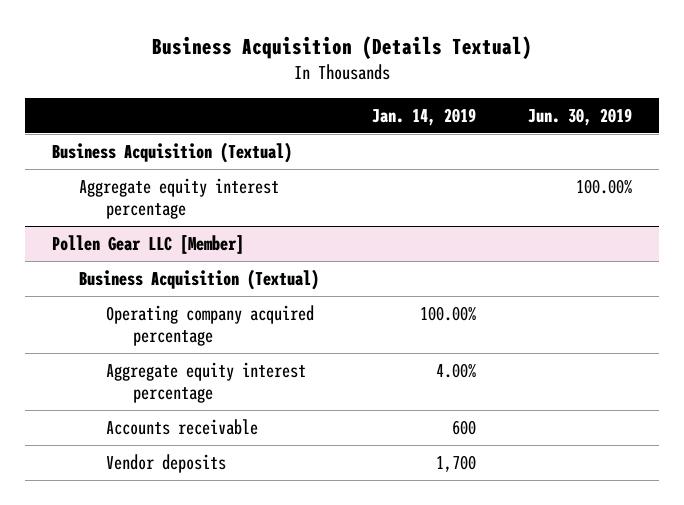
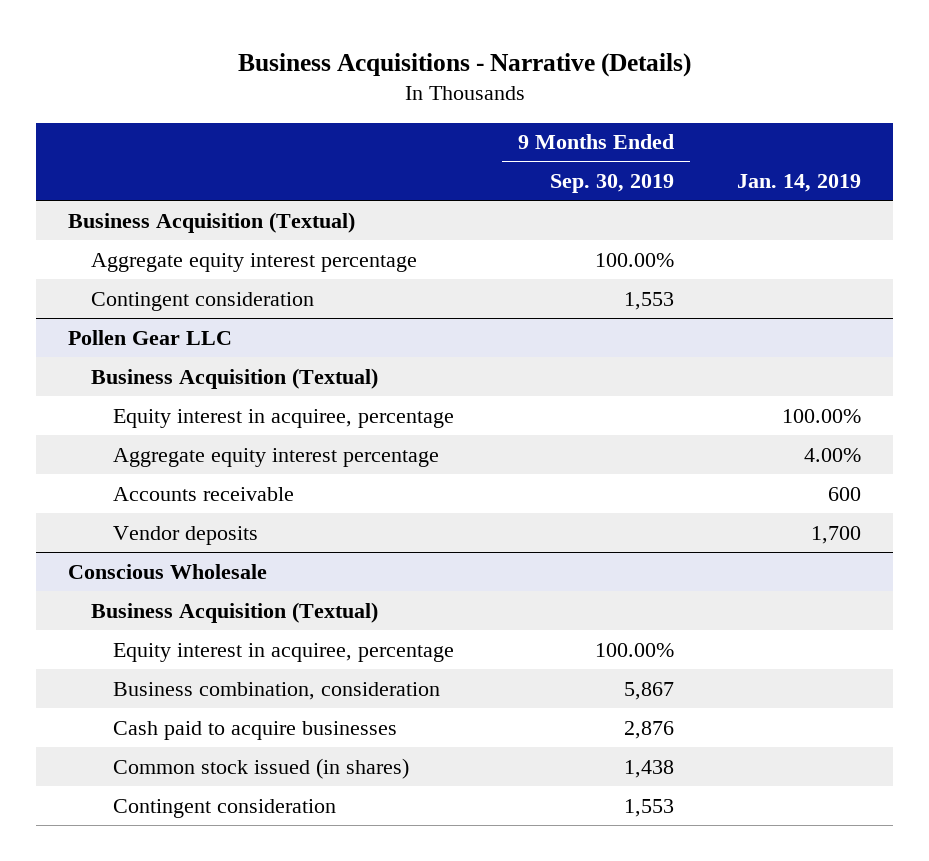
- Business Acquisition (Details Textual)
+ Business Acquisitions - Narrative (Details)
- | Jan. 14, 2019 | Jun. 30, 2019
+ | 9 Months Ended Sep. 30, 2019 | Jan. 14, 2019
- Pollen Gear LLC [Member]
+ Contingent consideration | 1,553 |
+ Pollen Gear LLC
- Operating company acquired percentage | 100.00% |
+ Equity interest in acquiree, percentage | | 100.00%
+ Conscious Wholesale
+ Business Acquisition (Textual)
+ Equity interest in acquiree, percentage | 100.00% |
+ Business combination, consideration | 5,867 |
+ Cash paid to acquire businesses | 2,876 |
+ Common stock issued (in shares) | 1,438 |
+ Contingent consideration | 1,553 |

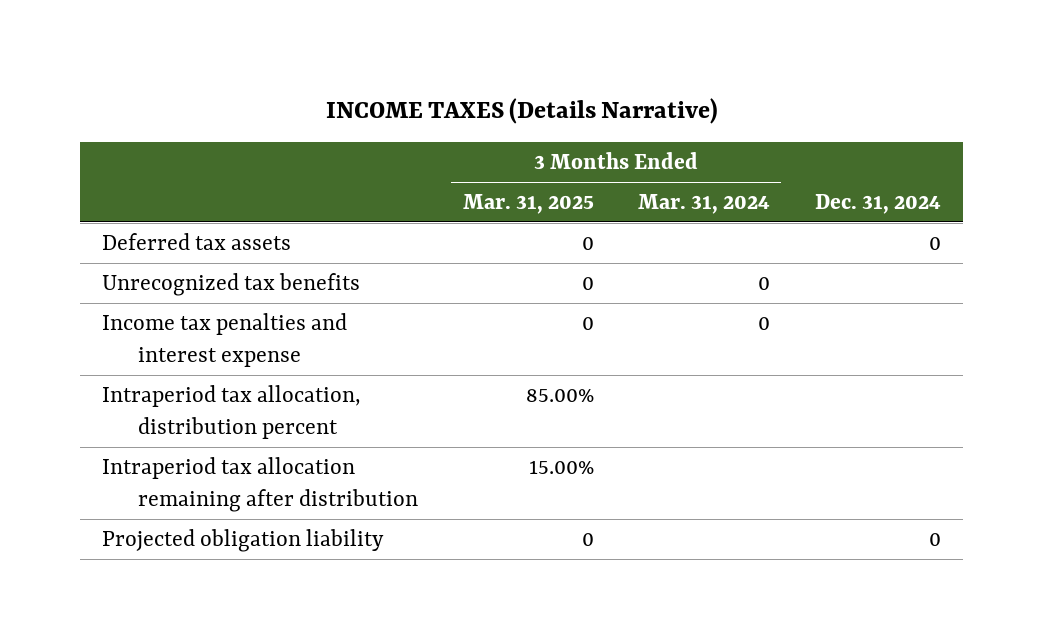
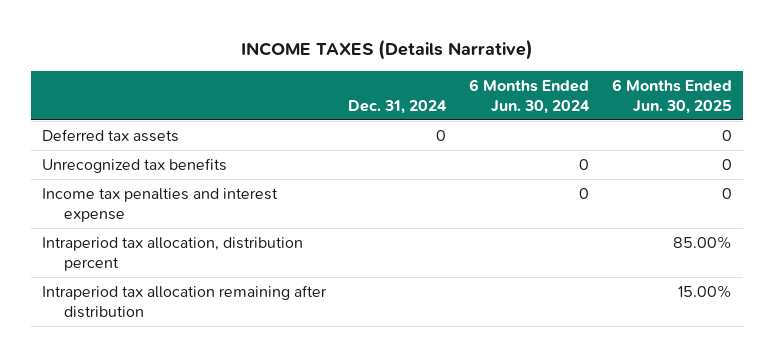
- | 3 Months Ended Mar. 31, 2025 | 3 Months Ended Mar. 31, 2024 | Dec. 31, 2024
+ | Dec. 31, 2024 | 6 Months Ended Jun. 30, 2024 | 6 Months Ended Jun. 30, 2025
- Projected obligation liability | 0 | | 0

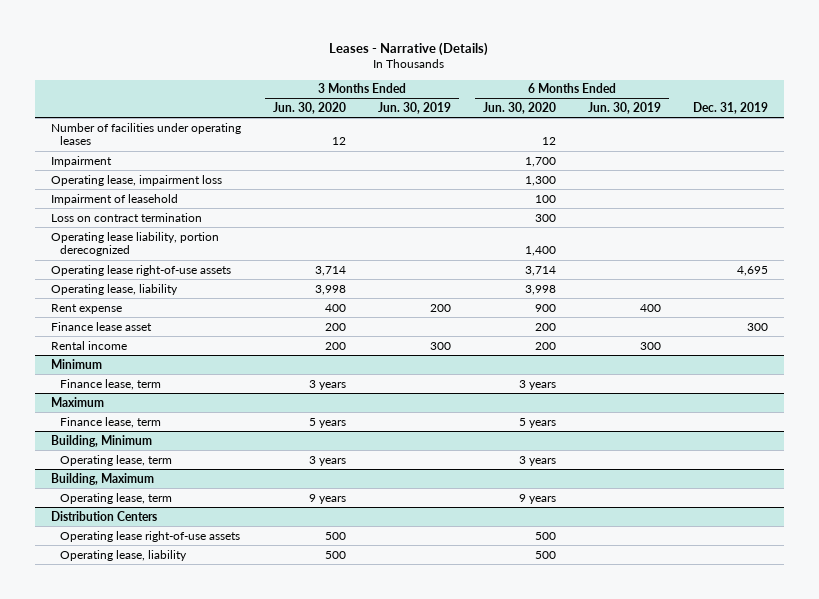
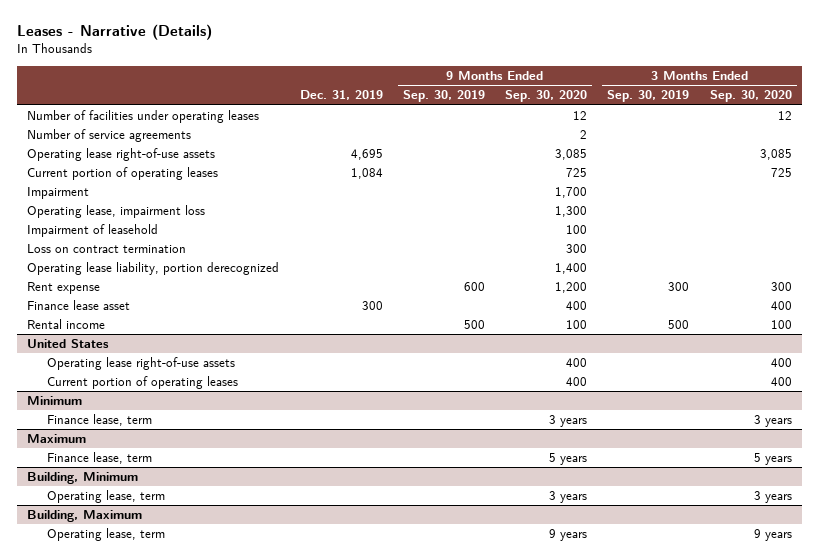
- | 3 Months Ended Jun. 30, 2020 | 3 Months Ended Jun. 30, 2019 | 6 Months Ended Jun. 30, 2020 | 6 Months Ended Jun. 30, 2019 | Dec. 31, 2019
+ | Dec. 31, 2019 | 9 Months Ended Sep. 30, 2019 | 9 Months Ended Sep. 30, 2020 | 3 Months Ended Sep. 30, 2019 | 3 Months Ended Sep. 30, 2020
+ Number of service agreements | | | 2 | |
moved up: Operating lease right-of-use assets | 4,695 | | 3,085 | | 3,085
+ Current portion of operating leases | 1,084 | | 725 | | 725
- Operating lease, liability | 3,998 | | 3,998 | |
+ United States
+ Operating lease right-of-use assets | | | 400 | | 400
+ Current portion of operating leases | | | 400 | | 400
- Distribution Centers
- Operating lease right-of-use assets | 500 | | 500 | |
- Operating lease, liability | 500 | | 500 | |

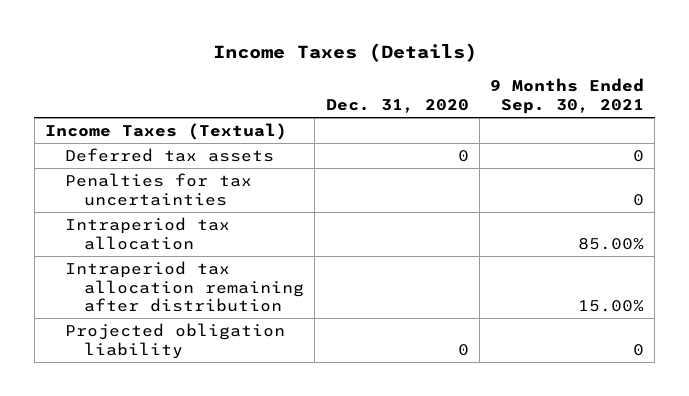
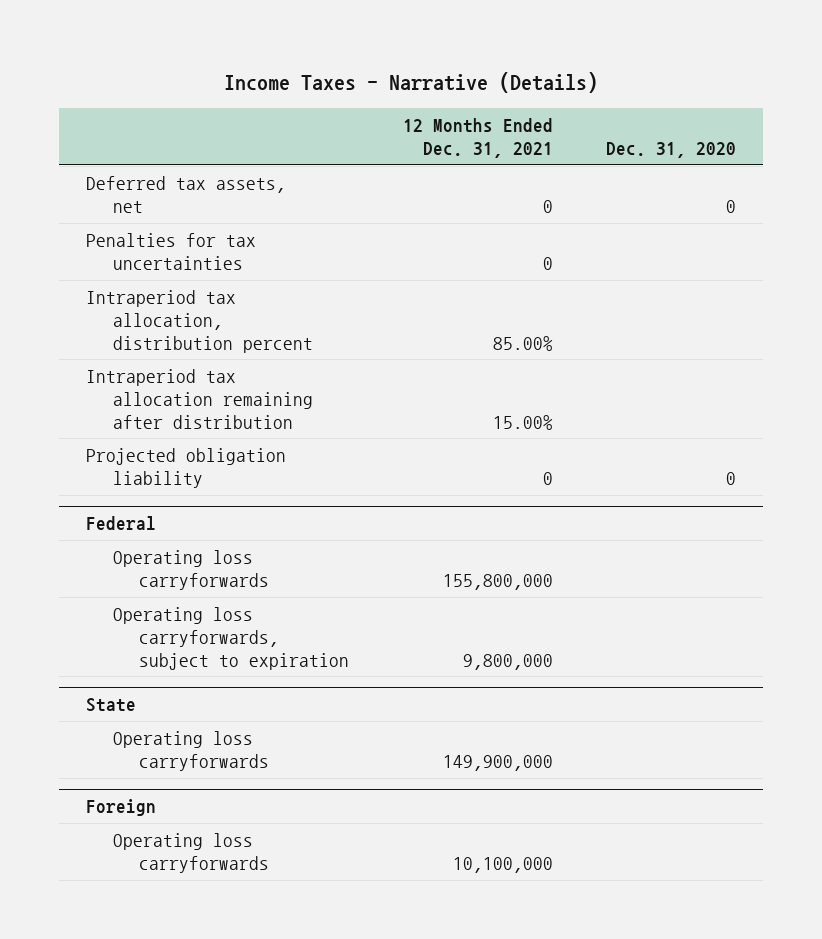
- Income Taxes (Details)
+ Income Taxes - Narrative (Details)
- | Dec. 31, 2020 | 9 Months Ended Sep. 30, 2021
+ | 12 Months Ended Dec. 31, 2021 | Dec. 31, 2020
- Income Taxes (Textual)
- Deferred tax assets | 0 | 0
+ Deferred tax assets, net | 0 | 0
- Intraperiod tax allocation | | 85.00%
+ Intraperiod tax allocation, distribution percent | 85.00% |
+ Federal
+ Operating loss carryforwards | 155,800,000 |
+ Operating loss carryforwards, subject to expiration | 9,800,000 |
+ State
+ Operating loss carryforwards | 149,900,000 |
+ Foreign
+ Operating loss carryforwards | 10,100,000 |

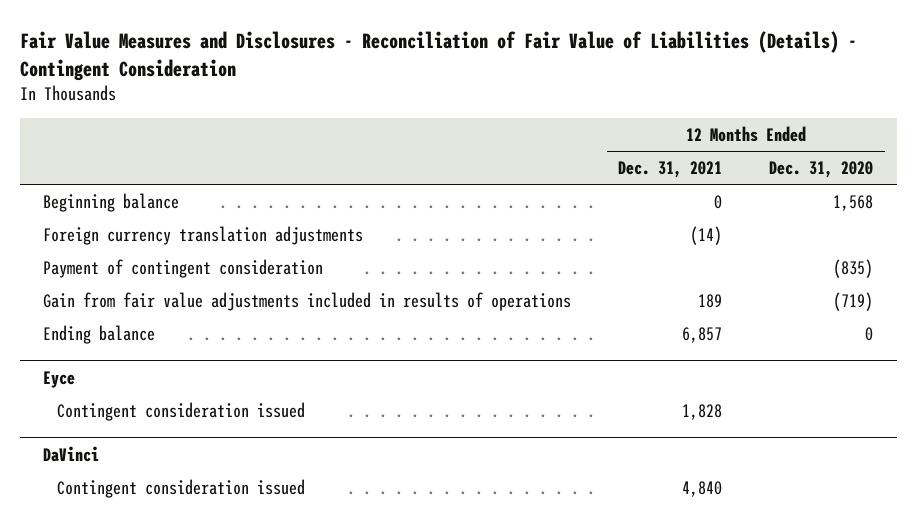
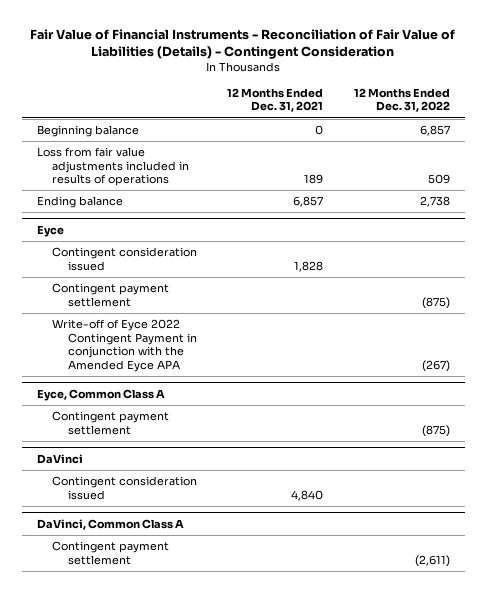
- Fair Value Measures and Disclosures - Reconciliation of Fair Value of Liabilities (Details) - Contingent Consideration
+ Fair Value of Financial Instruments - Reconciliation of Fair Value of Liabilities (Details) - Contingent Consideration
- | 12 Months Ended Dec. 31, 2021 | 12 Months Ended Dec. 31, 2020
+ | 12 Months Ended Dec. 31, 2021 | 12 Months Ended Dec. 31, 2022
- Foreign currency translation adjustments | (14) |
- Payment of contingent consideration | | (835)
- Gain from fair value adjustments included in results of operations | 189 | (719)
+ Loss from fair value adjustments included in results of operations | 189 | 509
@ Eyce
+ Contingent payment settlement | | (875)
+ Write-off of Eyce 2022 Contingent Payment in conjunction with the Amended Eyce APA | | (267)
+ Eyce, Common Class A
+ Contingent payment settlement | | (875)
+ DaVinci, Common Class A
+ Contingent payment settlement | | (2,611)

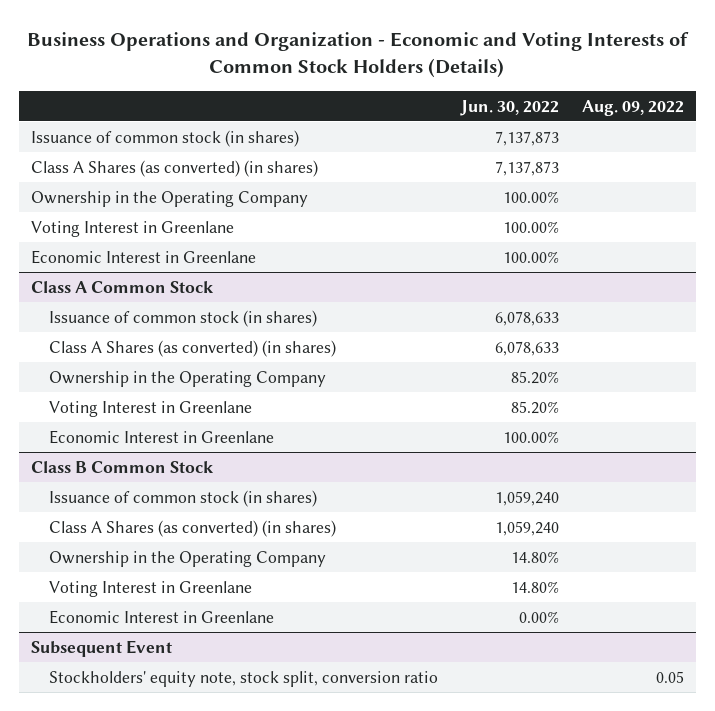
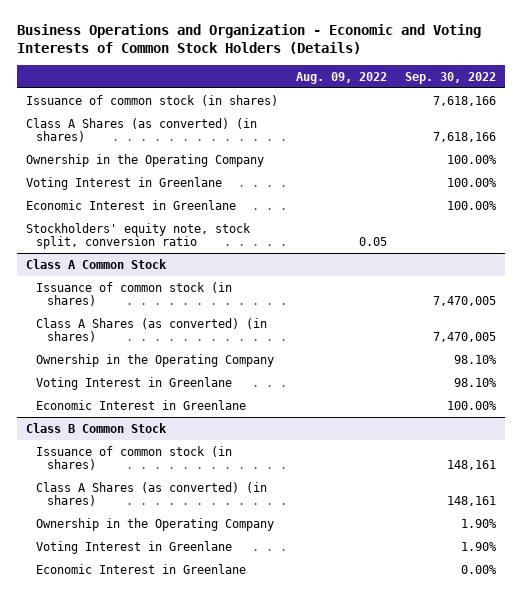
- | Jun. 30, 2022 | Aug. 09, 2022
+ | Aug. 09, 2022 | Sep. 30, 2022
+ Stockholders' equity note, stock split, conversion ratio | 0.05 |
- Subsequent Event
- Stockholders' equity note, stock split, conversion ratio | | 0.05

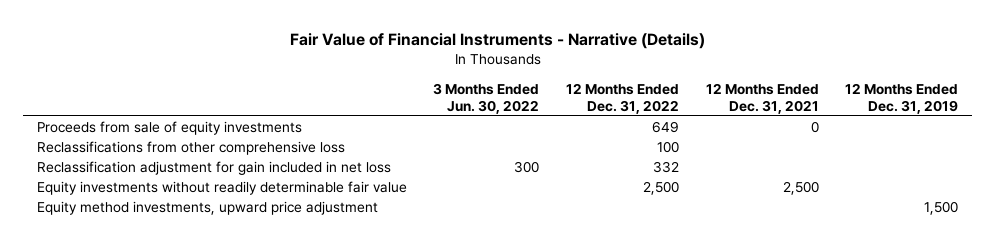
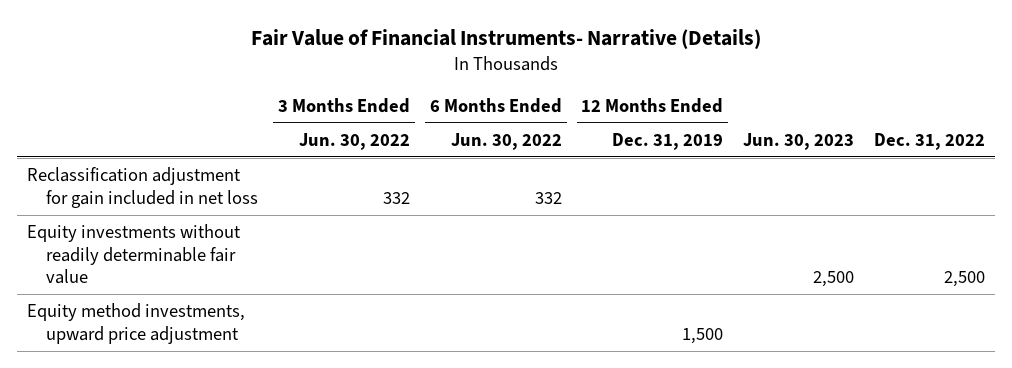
- Fair Value of Financial Instruments - Narrative (Details)
+ Fair Value of Financial Instruments- Narrative (Details)
- | 3 Months Ended Jun. 30, 2022 | 12 Months Ended Dec. 31, 2022 | 12 Months Ended Dec. 31, 2021 | 12 Months Ended Dec. 31, 2019
+ | 3 Months Ended Jun. 30, 2022 | 6 Months Ended Jun. 30, 2022 | 12 Months Ended Dec. 31, 2019 | Jun. 30, 2023 | Dec. 31, 2022
- Proceeds from sale of equity investments | | 649 | 0 |
- Reclassifications from other comprehensive loss | | 100 | |
- Reclassification adjustment for gain included in net loss | 300 | 332 | |
+ Reclassification adjustment for gain included in net loss | 332 | 332 | | |

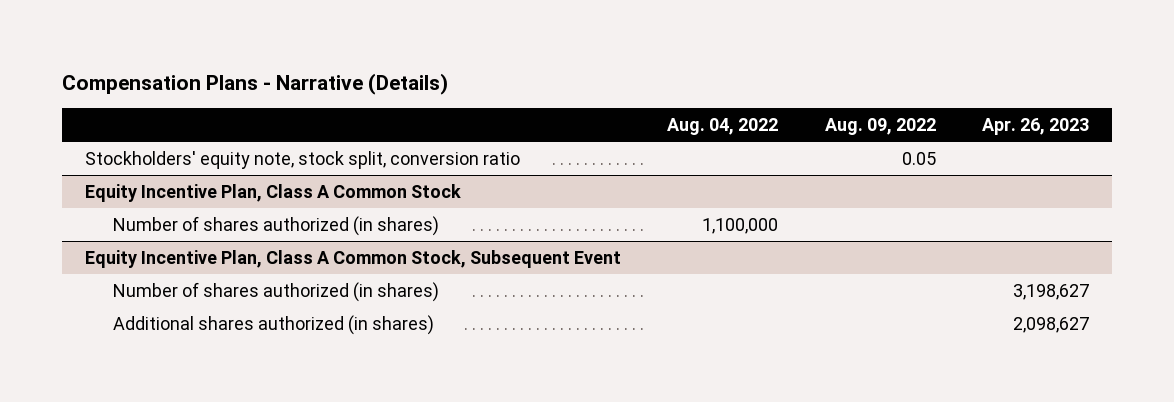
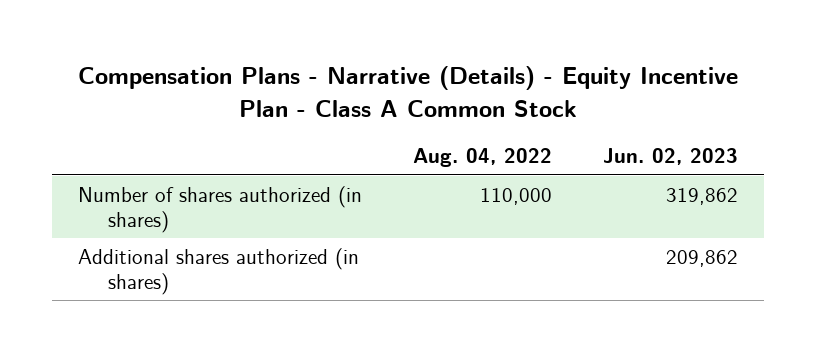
- Compensation Plans - Narrative (Details)
+ Compensation Plans - Narrative (Details) - Equity Incentive Plan - Class A Common Stock
- | Aug. 04, 2022 | Aug. 09, 2022 | Apr. 26, 2023
+ | Aug. 04, 2022 | Jun. 02, 2023
- Stockholders' equity note, stock split, conversion ratio | | 0.05 |
- Equity Incentive Plan, Class A Common Stock
- Number of shares authorized (in shares) | 1,100,000 | |
- Equity Incentive Plan, Class A Common Stock, Subsequent Event
- Number of shares authorized (in shares) | | | 3,198,627
- Additional shares authorized (in shares) | | | 2,098,627
+ Number of shares authorized (in shares) | 110,000 | 319,862
+ Additional shares authorized (in shares) | | 209,862

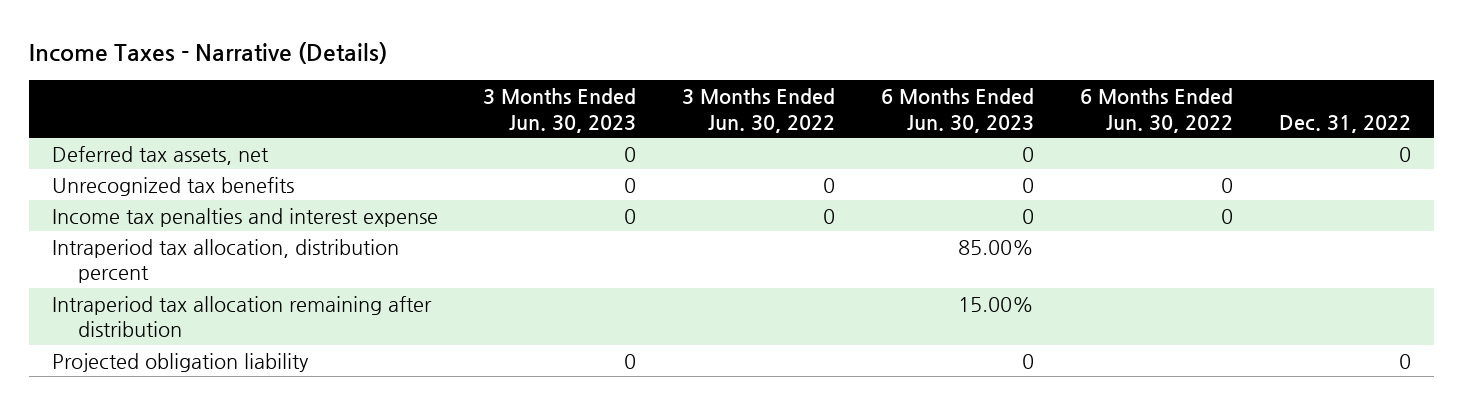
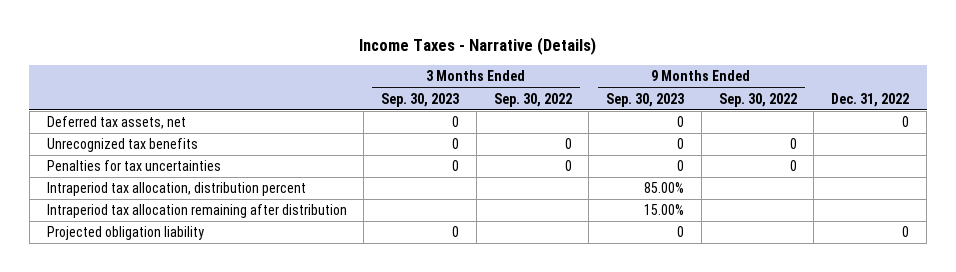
- | 3 Months Ended Jun. 30, 2023 | 3 Months Ended Jun. 30, 2022 | 6 Months Ended Jun. 30, 2023 | 6 Months Ended Jun. 30, 2022 | Dec. 31, 2022
+ | 3 Months Ended Sep. 30, 2023 | 3 Months Ended Sep. 30, 2022 | 9 Months Ended Sep. 30, 2023 | 9 Months Ended Sep. 30, 2022 | Dec. 31, 2022
- Income tax penalties and interest expense | 0 | 0 | 0 | 0 |
+ Penalties for tax uncertainties | 0 | 0 | 0 | 0 |

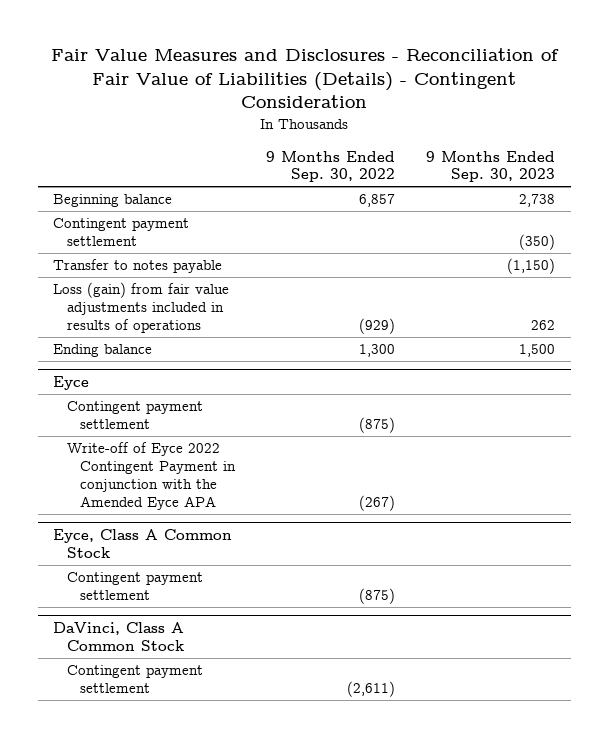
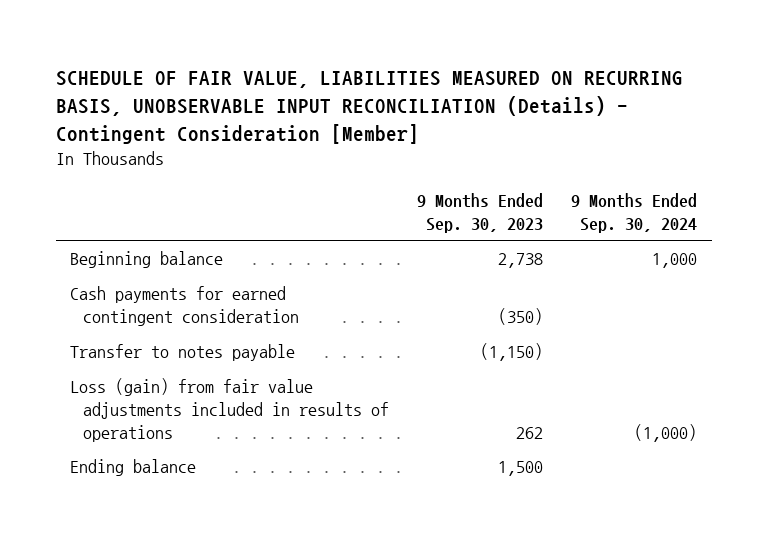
- Fair Value Measures and Disclosures - Reconciliation of Fair Value of Liabilities (Details) - Contingent Consideration
+ SCHEDULE OF FAIR VALUE, LIABILITIES MEASURED ON RECURRING BASIS, UNOBSERVABLE INPUT RECONCILIATION (Details) - Contingent Consideration [Member]
- | 9 Months Ended Sep. 30, 2022 | 9 Months Ended Sep. 30, 2023
+ | 9 Months Ended Sep. 30, 2023 | 9 Months Ended Sep. 30, 2024
- Contingent payment settlement | | (350)
+ Cash payments for earned contingent consideration | (350) |
- Eyce
- Contingent payment settlement | (875) |
- Write-off of Eyce 2022 Contingent Payment in conjunction with the Amended Eyce APA | (267) |
- Eyce, Class A Common Stock
- Contingent payment settlement | (875) |
- DaVinci, Class A Common Stock
- Contingent payment settlement | (2,611) |

